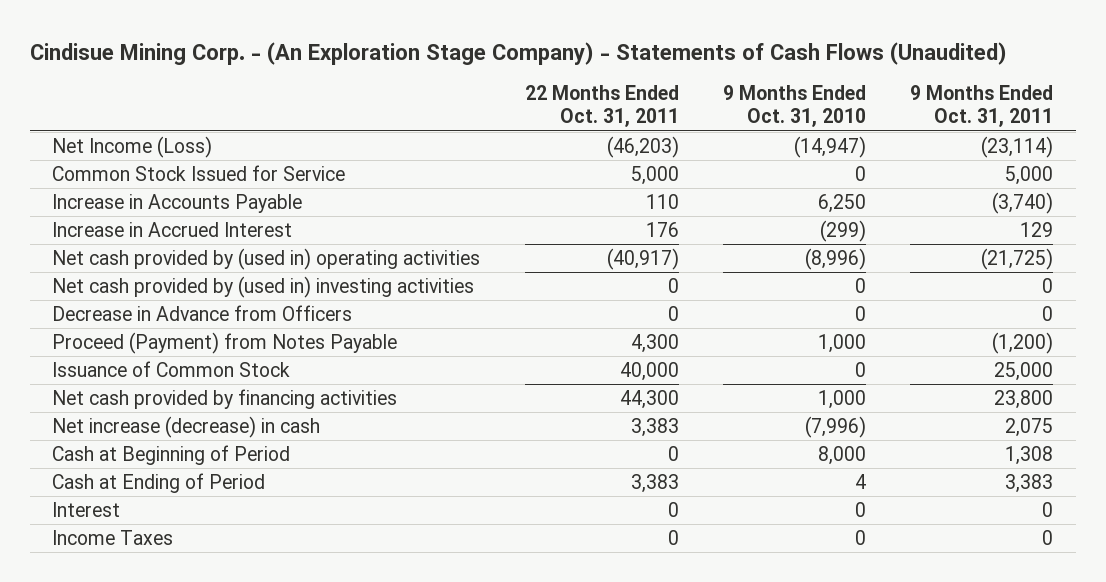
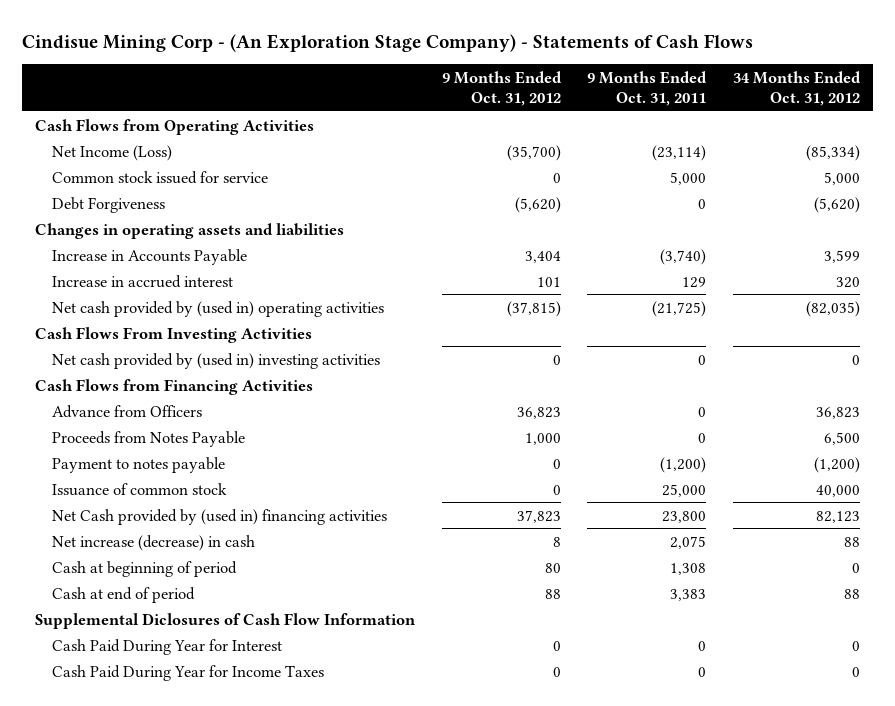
- Cindisue Mining Corp. - (An Exploration Stage Company) - Statements of Cash Flows (Unaudited)
+ Cindisue Mining Corp - (An Exploration Stage Company) - Statements of Cash Flows
- | 22 Months Ended Oct. 31, 2011 | 9 Months Ended Oct. 31, 2010 | 9 Months Ended Oct. 31, 2011
+ | 9 Months Ended Oct. 31, 2012 | 9 Months Ended Oct. 31, 2011 | 34 Months Ended Oct. 31, 2012
+ Cash Flows from Operating Activities
- Common Stock Issued for Service | 5,000 | 0 | 5,000
+ Common stock issued for service | 0 | 5,000 | 5,000
+ Debt Forgiveness | (5,620) | 0 | (5,620)
+ Changes in operating assets and liabilities
- Increase in Accrued Interest | 176 | (299) | 129
+ Increase in accrued interest | 101 | 129 | 320
+ Cash Flows From Investing Activities
- Decrease in Advance from Officers | 0 | 0 | 0
- Proceed (Payment) from Notes Payable | 4,300 | 1,000 | (1,200)
- Issuance of Common Stock | 40,000 | 0 | 25,000
- Net cash provided by financing activities | 44,300 | 1,000 | 23,800
+ Cash Flows from Financing Activities
+ Advance from Officers | 36,823 | 0 | 36,823
+ Proceeds from Notes Payable | 1,000 | 0 | 6,500
+ Payment to notes payable | 0 | (1,200) | (1,200)
+ Issuance of common stock | 0 | 25,000 | 40,000
+ Net Cash provided by (used in) financing activities | 37,823 | 23,800 | 82,123
- Cash at Beginning of Period | 0 | 8,000 | 1,308
- Cash at Ending of Period | 3,383 | 4 | 3,383
- Interest | 0 | 0 | 0
- Income Taxes | 0 | 0 | 0
+ Cash at beginning of period | 80 | 1,308 | 0
+ Cash at end of period | 88 | 3,383 | 88
+ Supplemental Diclosures of Cash Flow Information
+ Cash Paid During Year for Interest | 0 | 0 | 0
+ Cash Paid During Year for Income Taxes | 0 | 0 | 0

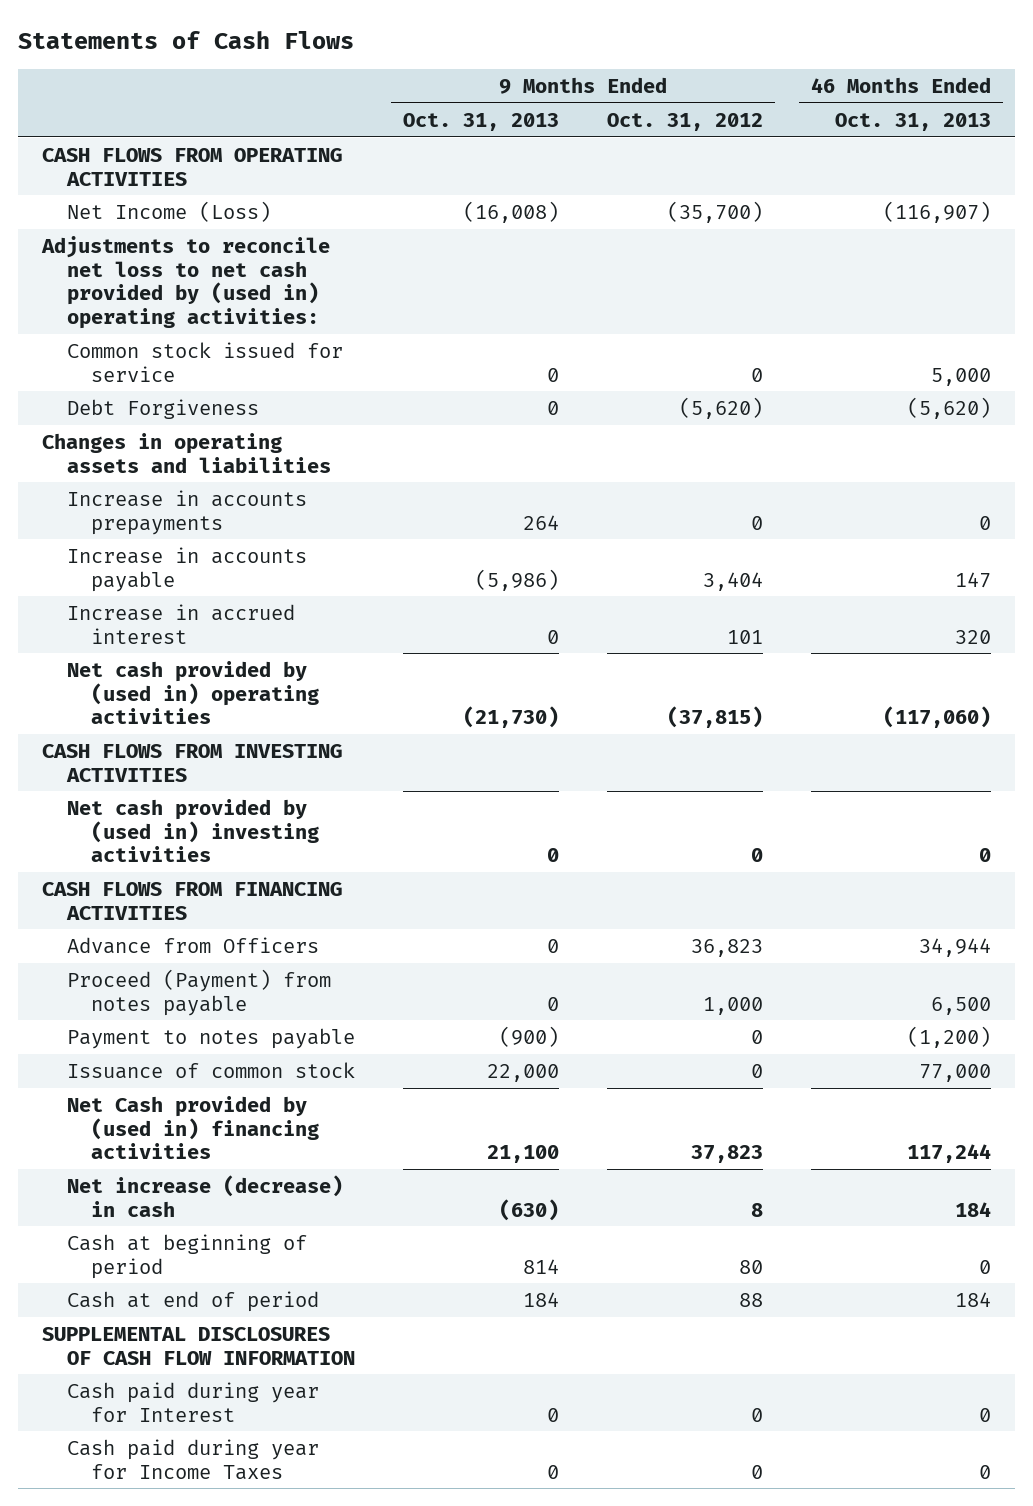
- Cindisue Mining Corp - (An Exploration Stage Company) - Statements of Cash Flows
+ Statements of Cash Flows
- | 9 Months Ended Oct. 31, 2012 | 9 Months Ended Oct. 31, 2011 | 34 Months Ended Oct. 31, 2012
+ | 9 Months Ended Oct. 31, 2013 | 9 Months Ended Oct. 31, 2012 | 46 Months Ended Oct. 31, 2013
- Cash Flows from Operating Activities
+ CASH FLOWS FROM OPERATING ACTIVITIES
+ Adjustments to reconcile net loss to net cash provided by (used in) operating activities:
- Increase in Accounts Payable | 3,404 | (3,740) | 3,599
+ Increase in accounts prepayments | 264 | 0 | 0
+ Increase in accounts payable | (5,986) | 3,404 | 147
- Cash Flows From Investing Activities
+ CASH FLOWS FROM INVESTING ACTIVITIES
- Cash Flows from Financing Activities
+ CASH FLOWS FROM FINANCING ACTIVITIES
- Proceeds from Notes Payable | 1,000 | 0 | 6,500
+ Proceed (Payment) from notes payable | 0 | 1,000 | 6,500
- Supplemental Diclosures of Cash Flow Information
- Cash Paid During Year for Interest | 0 | 0 | 0
- Cash Paid During Year for Income Taxes | 0 | 0 | 0
+ SUPPLEMENTAL DISCLOSURES OF CASH FLOW INFORMATION
+ Cash paid during year for Interest | 0 | 0 | 0
+ Cash paid during year for Income Taxes | 0 | 0 | 0

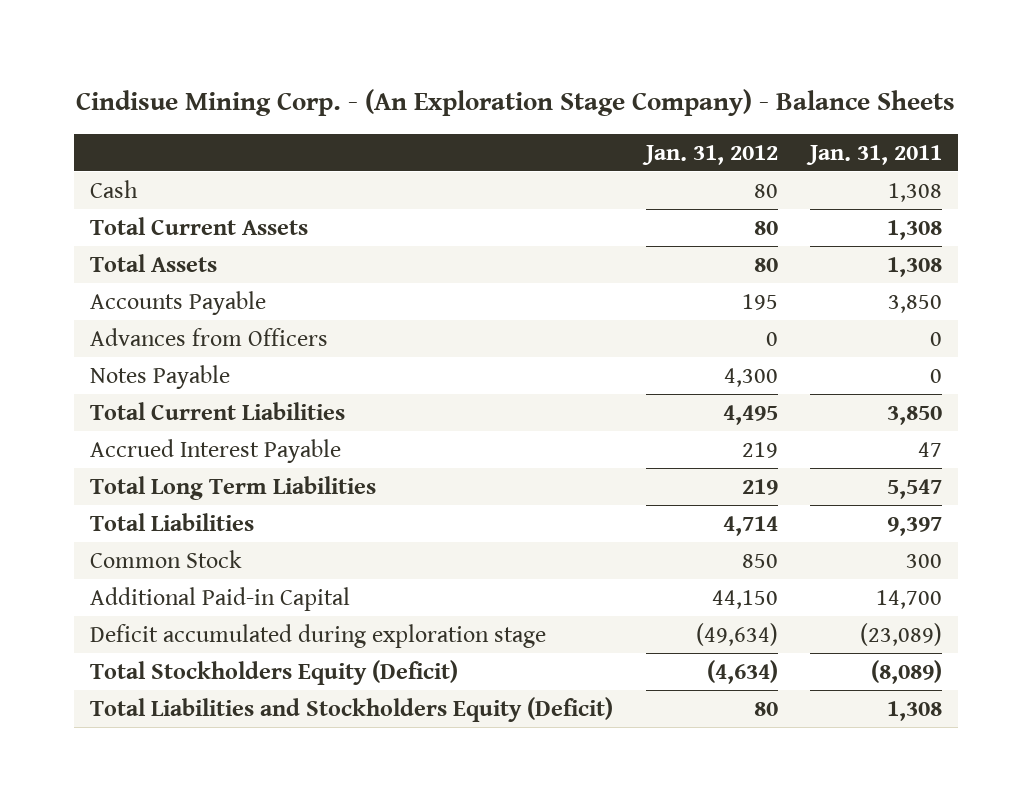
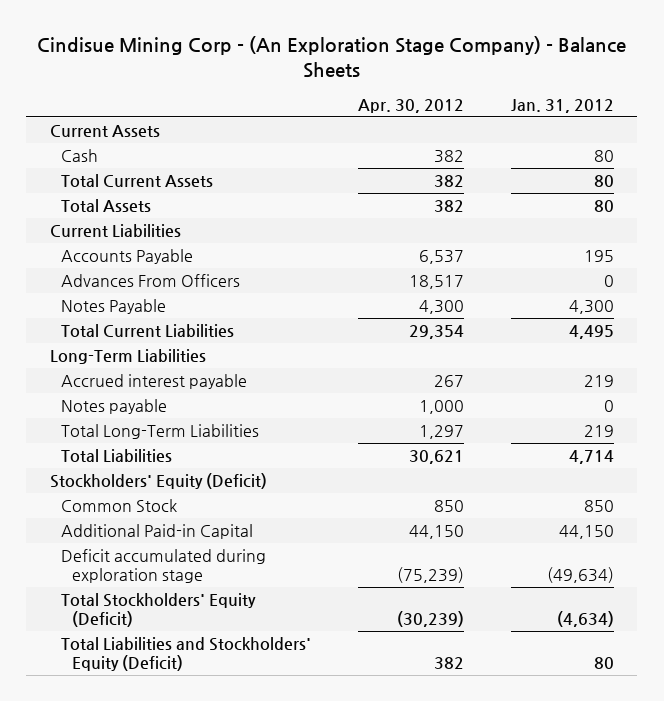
- Cindisue Mining Corp. - (An Exploration Stage Company) - Balance Sheets
+ Cindisue Mining Corp - (An Exploration Stage Company) - Balance Sheets
- | Jan. 31, 2012 | Jan. 31, 2011
+ | Apr. 30, 2012 | Jan. 31, 2012
+ Current Assets
+ Current Liabilities
- Advances from Officers | 0 | 0
+ Advances From Officers | 18,517 | 0
- Accrued Interest Payable | 219 | 47
- Total Long Term Liabilities | 219 | 5,547
+ Long-Term Liabilities
+ Accrued interest payable | 267 | 219
+ Notes payable | 1,000 | 0
+ Total Long-Term Liabilities | 1,297 | 219
+ Stockholders' Equity (Deficit)
- Total Stockholders Equity (Deficit) | (4,634) | (8,089)
- Total Liabilities and Stockholders Equity (Deficit) | 80 | 1,308
+ Total Stockholders' Equity (Deficit) | (30,239) | (4,634)
+ Total Liabilities and Stockholders' Equity (Deficit) | 382 | 80

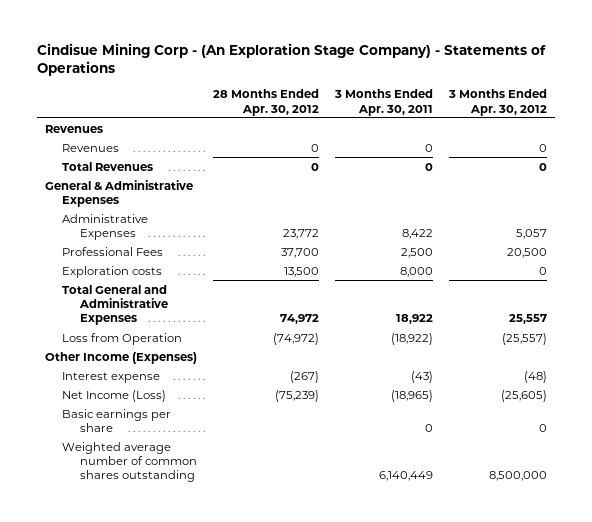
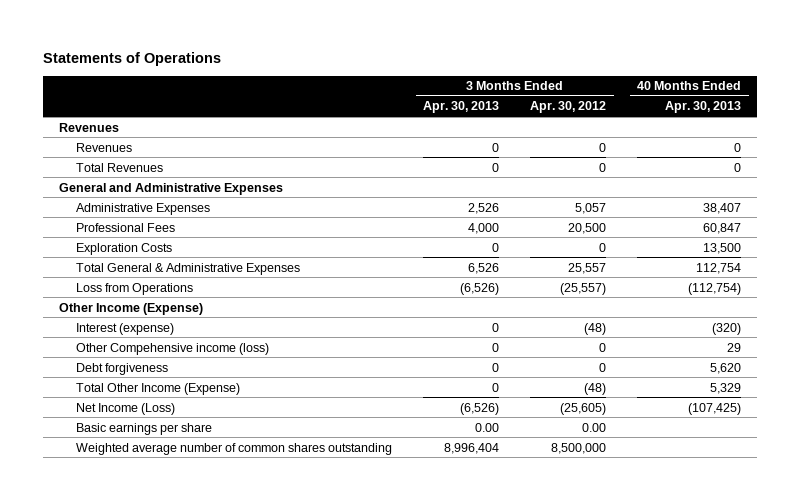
- Cindisue Mining Corp - (An Exploration Stage Company) - Statements of Operations
+ Statements of Operations
- | 28 Months Ended Apr. 30, 2012 | 3 Months Ended Apr. 30, 2011 | 3 Months Ended Apr. 30, 2012
+ | 3 Months Ended Apr. 30, 2013 | 3 Months Ended Apr. 30, 2012 | 40 Months Ended Apr. 30, 2013
- General & Administrative Expenses
+ General and Administrative Expenses
- Exploration costs | 13,500 | 8,000 | 0
- Total General and Administrative Expenses | 74,972 | 18,922 | 25,557
- Loss from Operation | (74,972) | (18,922) | (25,557)
- Other Income (Expenses)
- Interest expense | (267) | (43) | (48)
+ Exploration Costs | 0 | 0 | 13,500
+ Total General & Administrative Expenses | 6,526 | 25,557 | 112,754
+ Loss from Operations | (6,526) | (25,557) | (112,754)
+ Other Income (Expense)
+ Interest (expense) | 0 | (48) | (320)
+ Other Compehensive income (loss) | 0 | 0 | 29
+ Debt forgiveness | 0 | 0 | 5,620
+ Total Other Income (Expense) | 0 | (48) | 5,329
- Basic earnings per share | | 0 | 0
+ Basic earnings per share | 0.00 | 0.00 |

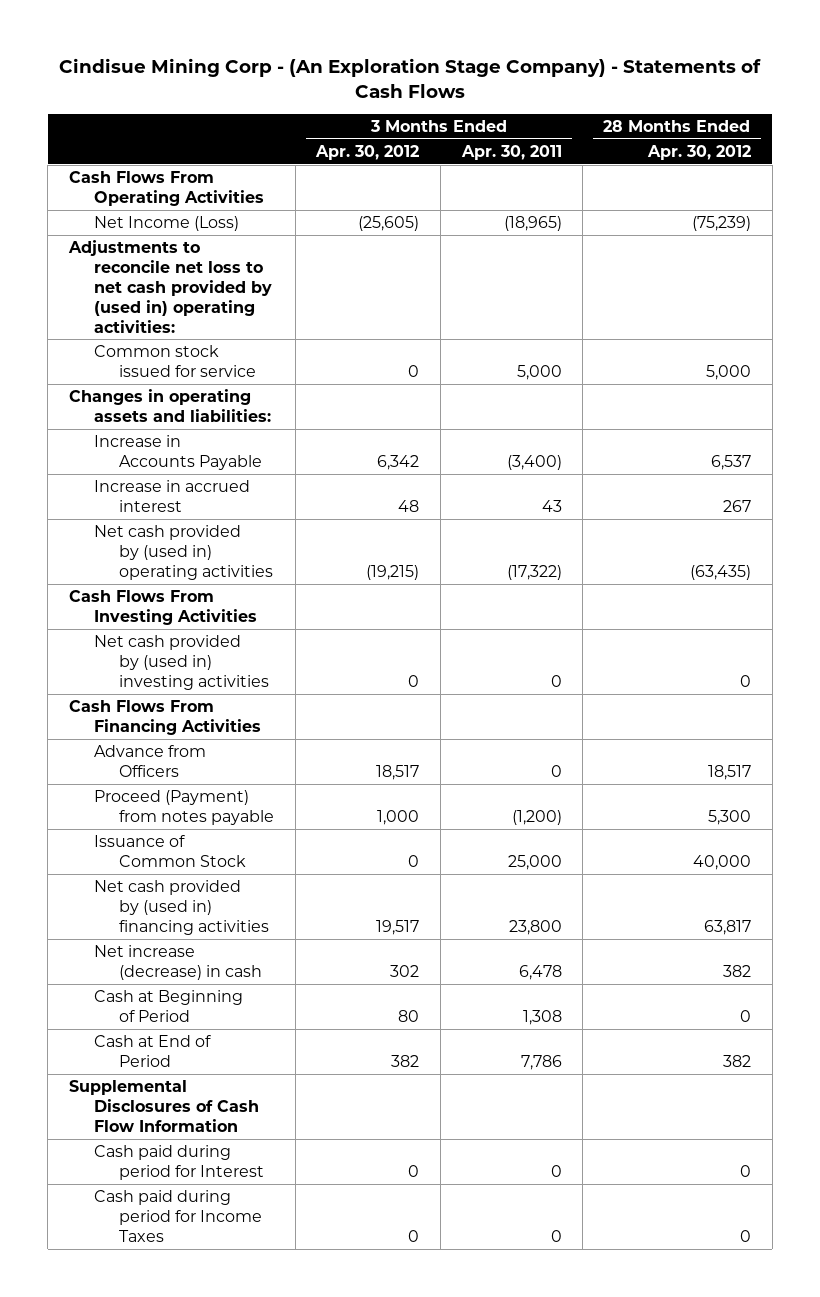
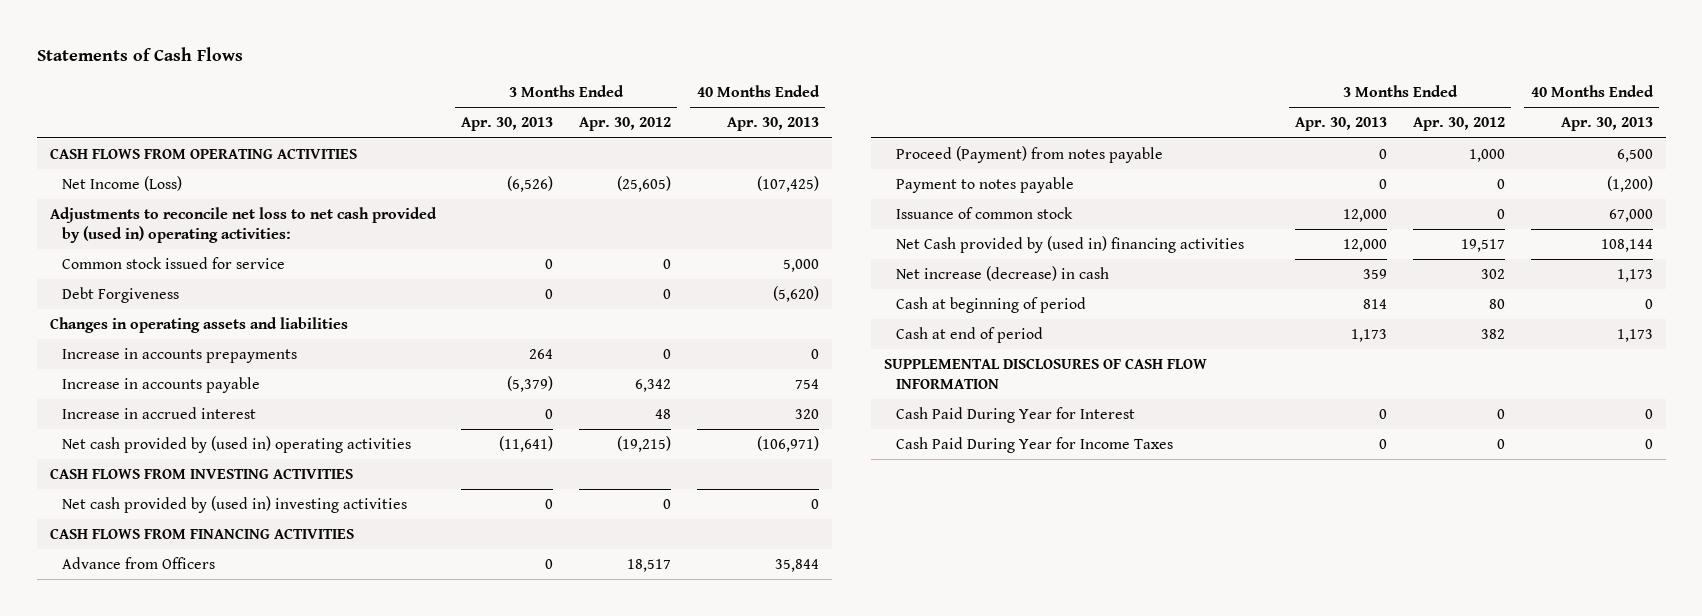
- Cindisue Mining Corp - (An Exploration Stage Company) - Statements of Cash Flows
+ Statements of Cash Flows
- | 3 Months Ended Apr. 30, 2012 | 3 Months Ended Apr. 30, 2011 | 28 Months Ended Apr. 30, 2012
+ | 3 Months Ended Apr. 30, 2013 | 3 Months Ended Apr. 30, 2012 | 40 Months Ended Apr. 30, 2013
- Cash Flows From Operating Activities
+ CASH FLOWS FROM OPERATING ACTIVITIES
- Changes in operating assets and liabilities:
- Increase in Accounts Payable | 6,342 | (3,400) | 6,537
+ Debt Forgiveness | 0 | 0 | (5,620)
+ Changes in operating assets and liabilities
+ Increase in accounts prepayments | 264 | 0 | 0
+ Increase in accounts payable | (5,379) | 6,342 | 754
- Cash Flows From Investing Activities
+ CASH FLOWS FROM INVESTING ACTIVITIES
- Cash Flows From Financing Activities
+ CASH FLOWS FROM FINANCING ACTIVITIES
- Issuance of Common Stock | 0 | 25,000 | 40,000
- Net cash provided by (used in) financing activities | 19,517 | 23,800 | 63,817
+ Payment to notes payable | 0 | 0 | (1,200)
+ Issuance of common stock | 12,000 | 0 | 67,000
+ Net Cash provided by (used in) financing activities | 12,000 | 19,517 | 108,144
- Cash at Beginning of Period | 80 | 1,308 | 0
- Cash at End of Period | 382 | 7,786 | 382
- Supplemental Disclosures of Cash Flow Information
- Cash paid during period for Interest | 0 | 0 | 0
- Cash paid during period for Income Taxes | 0 | 0 | 0
+ Cash at beginning of period | 814 | 80 | 0
+ Cash at end of period | 1,173 | 382 | 1,173
+ SUPPLEMENTAL DISCLOSURES OF CASH FLOW INFORMATION
+ Cash Paid During Year for Interest | 0 | 0 | 0
+ Cash Paid During Year for Income Taxes | 0 | 0 | 0

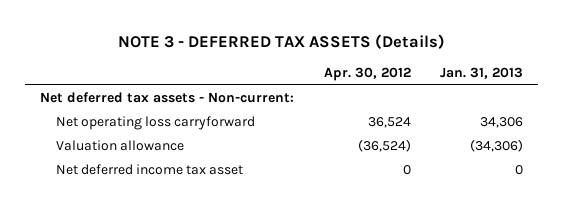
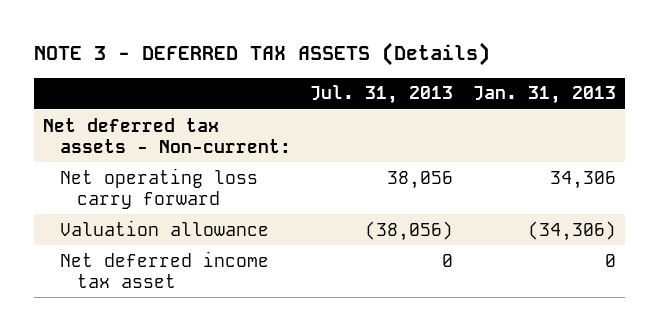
- | Apr. 30, 2012 | Jan. 31, 2013
+ | Jul. 31, 2013 | Jan. 31, 2013
- Net operating loss carryforward | 36,524 | 34,306
+ Net operating loss carry forward | 38,056 | 34,306

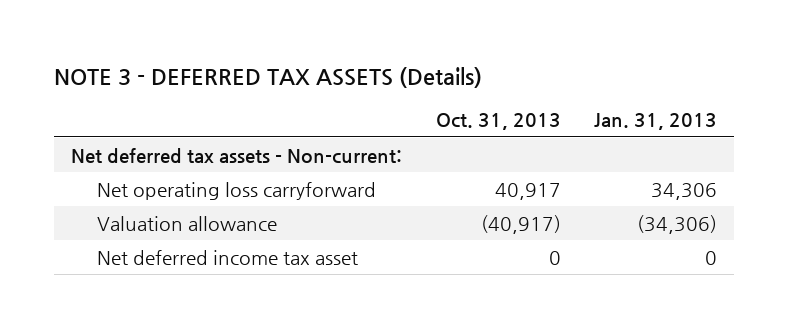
- | Jul. 31, 2013 | Jan. 31, 2013
+ | Oct. 31, 2013 | Jan. 31, 2013
- Net operating loss carry forward | 38,056 | 34,306
+ Net operating loss carryforward | 40,917 | 34,306

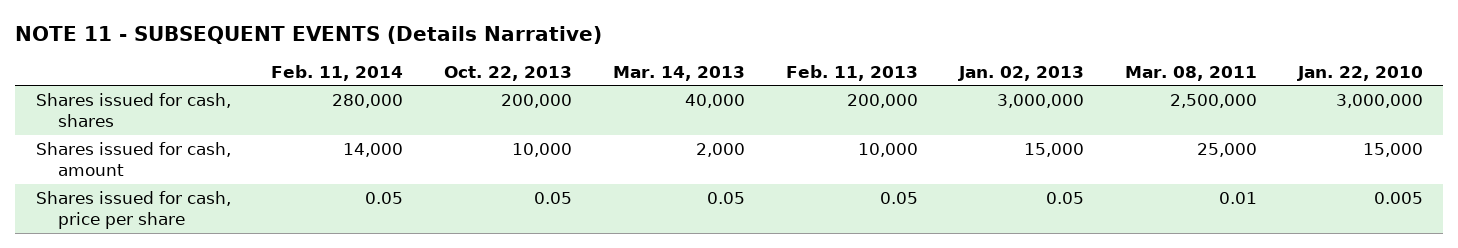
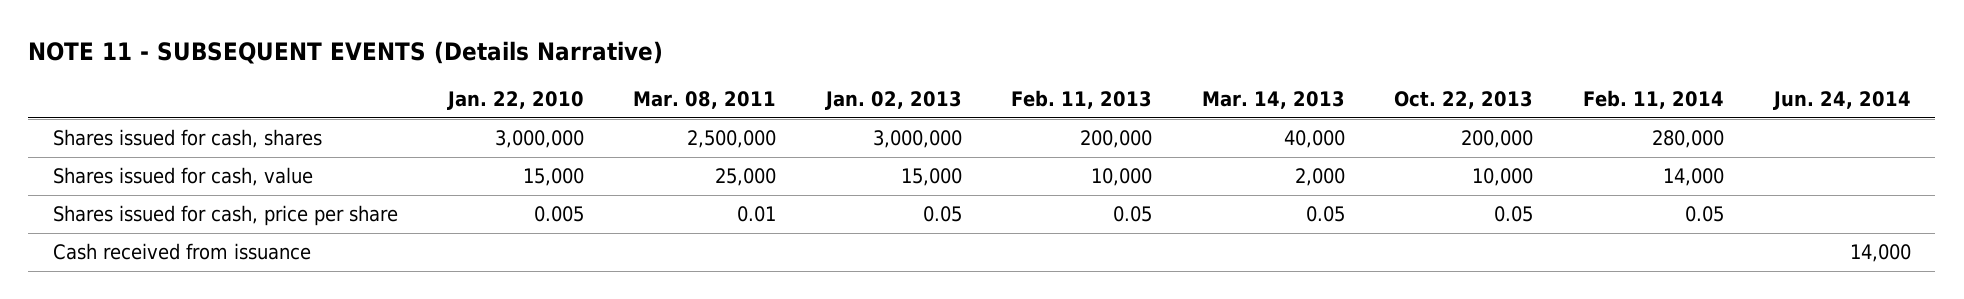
- | Feb. 11, 2014 | Oct. 22, 2013 | Mar. 14, 2013 | Feb. 11, 2013 | Jan. 02, 2013 | Mar. 08, 2011 | Jan. 22, 2010
+ | Jan. 22, 2010 | Mar. 08, 2011 | Jan. 02, 2013 | Feb. 11, 2013 | Mar. 14, 2013 | Oct. 22, 2013 | Feb. 11, 2014 | Jun. 24, 2014
- Shares issued for cash, amount | 14,000 | 10,000 | 2,000 | 10,000 | 15,000 | 25,000 | 15,000
+ Shares issued for cash, value | 15,000 | 25,000 | 15,000 | 10,000 | 2,000 | 10,000 | 14,000 |
+ Cash received from issuance | | | | | | | | 14,000

